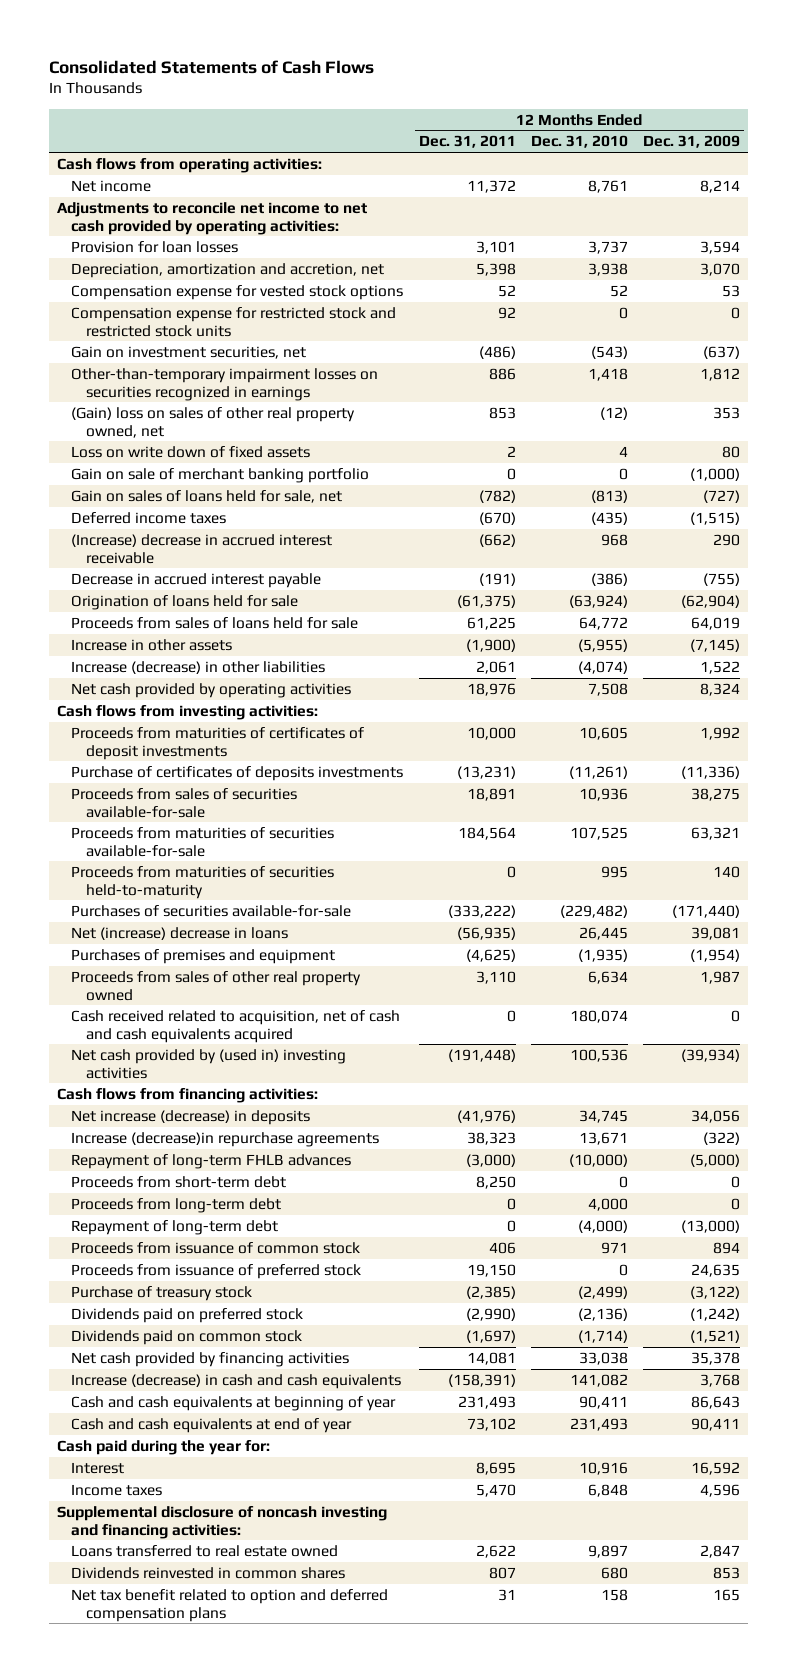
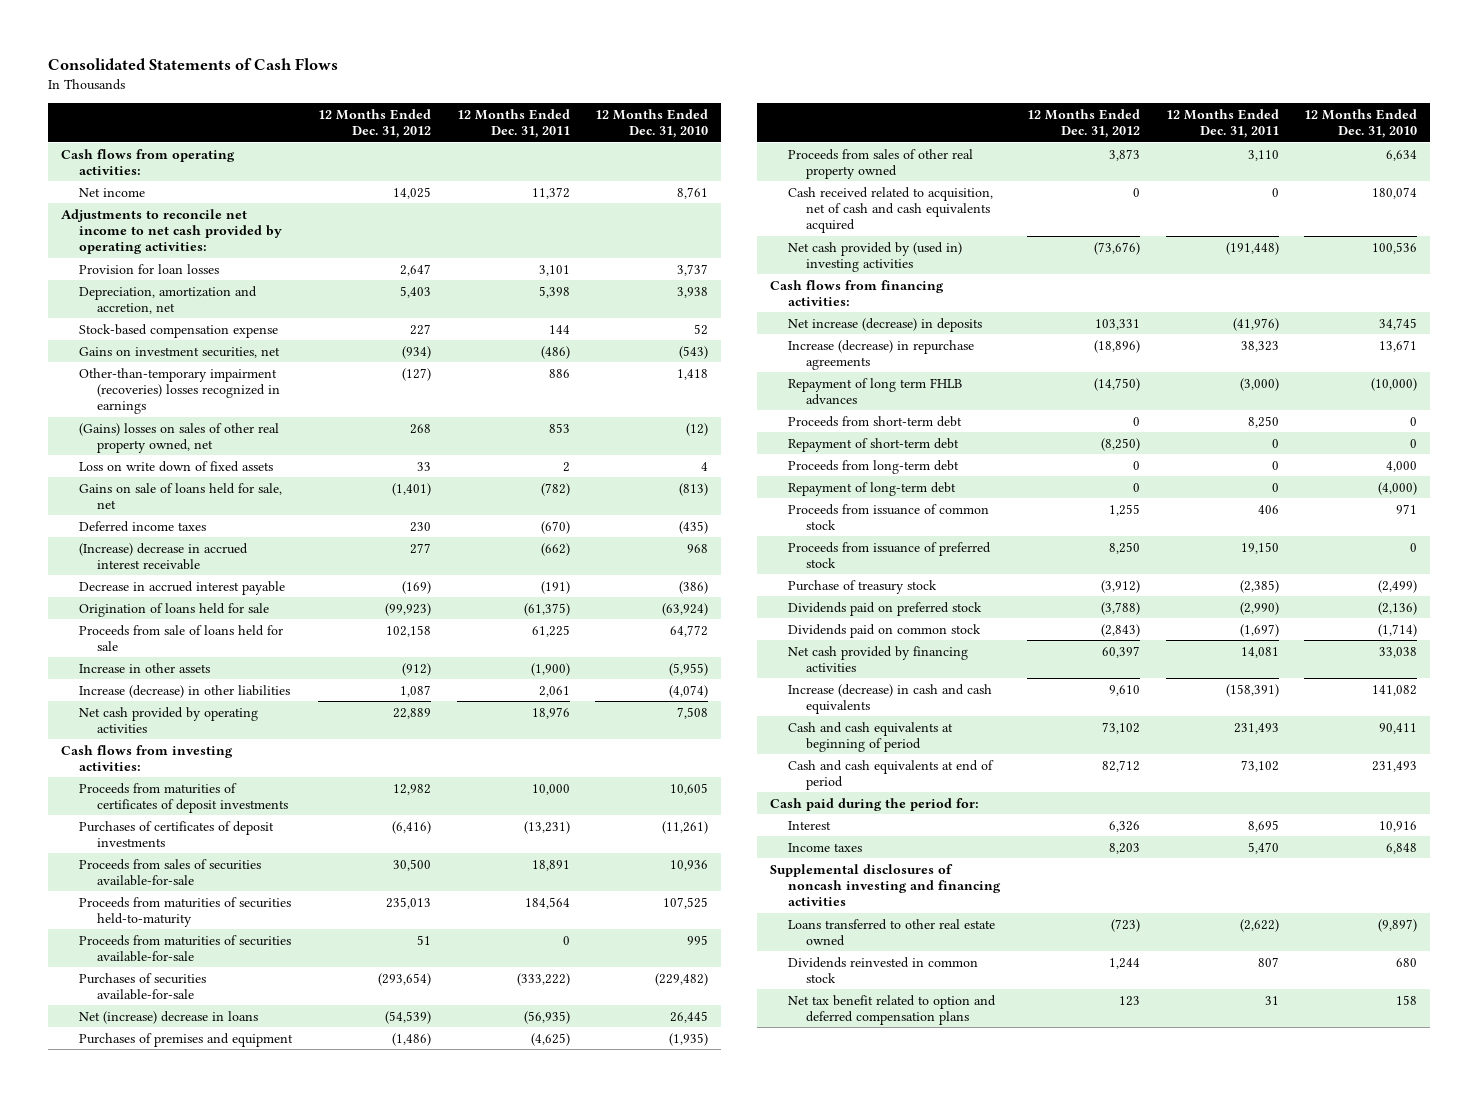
- | 12 Months Ended Dec. 31, 2011 | 12 Months Ended Dec. 31, 2010 | 12 Months Ended Dec. 31, 2009
+ | 12 Months Ended Dec. 31, 2012 | 12 Months Ended Dec. 31, 2011 | 12 Months Ended Dec. 31, 2010
- Compensation expense for vested stock options | 52 | 52 | 53
- Compensation expense for restricted stock and restricted stock units | 92 | 0 | 0
- Gain on investment securities, net | (486) | (543) | (637)
- Other-than-temporary impairment losses on securities recognized in earnings | 886 | 1,418 | 1,812
- (Gain) loss on sales of other real property owned, net | 853 | (12) | 353
+ Stock-based compensation expense | 227 | 144 | 52
+ Gains on investment securities, net | (934) | (486) | (543)
+ Other-than-temporary impairment (recoveries) losses recognized in earnings | (127) | 886 | 1,418
+ (Gains) losses on sales of other real property owned, net | 268 | 853 | (12)
- Gain on sale of merchant banking portfolio | 0 | 0 | (1,000)
- Gain on sales of loans held for sale, net | (782) | (813) | (727)
+ Gains on sale of loans held for sale, net | (1,401) | (782) | (813)
- Proceeds from sales of loans held for sale | 61,225 | 64,772 | 64,019
+ Proceeds from sale of loans held for sale | 102,158 | 61,225 | 64,772
- Purchase of certificates of deposits investments | (13,231) | (11,261) | (11,336)
+ Purchases of certificates of deposit investments | (6,416) | (13,231) | (11,261)
- Proceeds from maturities of securities available-for-sale | 184,564 | 107,525 | 63,321
- Proceeds from maturities of securities held-to-maturity | 0 | 995 | 140
+ Proceeds from maturities of securities held-to-maturity | 235,013 | 184,564 | 107,525
+ Proceeds from maturities of securities available-for-sale | 51 | 0 | 995
- Increase (decrease)in repurchase agreements | 38,323 | 13,671 | (322)
- Repayment of long-term FHLB advances | (3,000) | (10,000) | (5,000)
+ Increase (decrease) in repurchase agreements | (18,896) | 38,323 | 13,671
+ Repayment of long term FHLB advances | (14,750) | (3,000) | (10,000)
+ Repayment of short-term debt | (8,250) | 0 | 0
- Cash and cash equivalents at beginning of year | 231,493 | 90,411 | 86,643
- Cash and cash equivalents at end of year | 73,102 | 231,493 | 90,411
- Cash paid during the year for:
+ Cash and cash equivalents at beginning of period | 73,102 | 231,493 | 90,411
+ Cash and cash equivalents at end of period | 82,712 | 73,102 | 231,493
+ Cash paid during the period for:
- Supplemental disclosure of noncash investing and financing activities:
- Loans transferred to real estate owned | 2,622 | 9,897 | 2,847
- Dividends reinvested in common shares | 807 | 680 | 853
+ Supplemental disclosures of noncash investing and financing activities
+ Loans transferred to other real estate owned | (723) | (2,622) | (9,897)
+ Dividends reinvested in common stock | 1,244 | 807 | 680

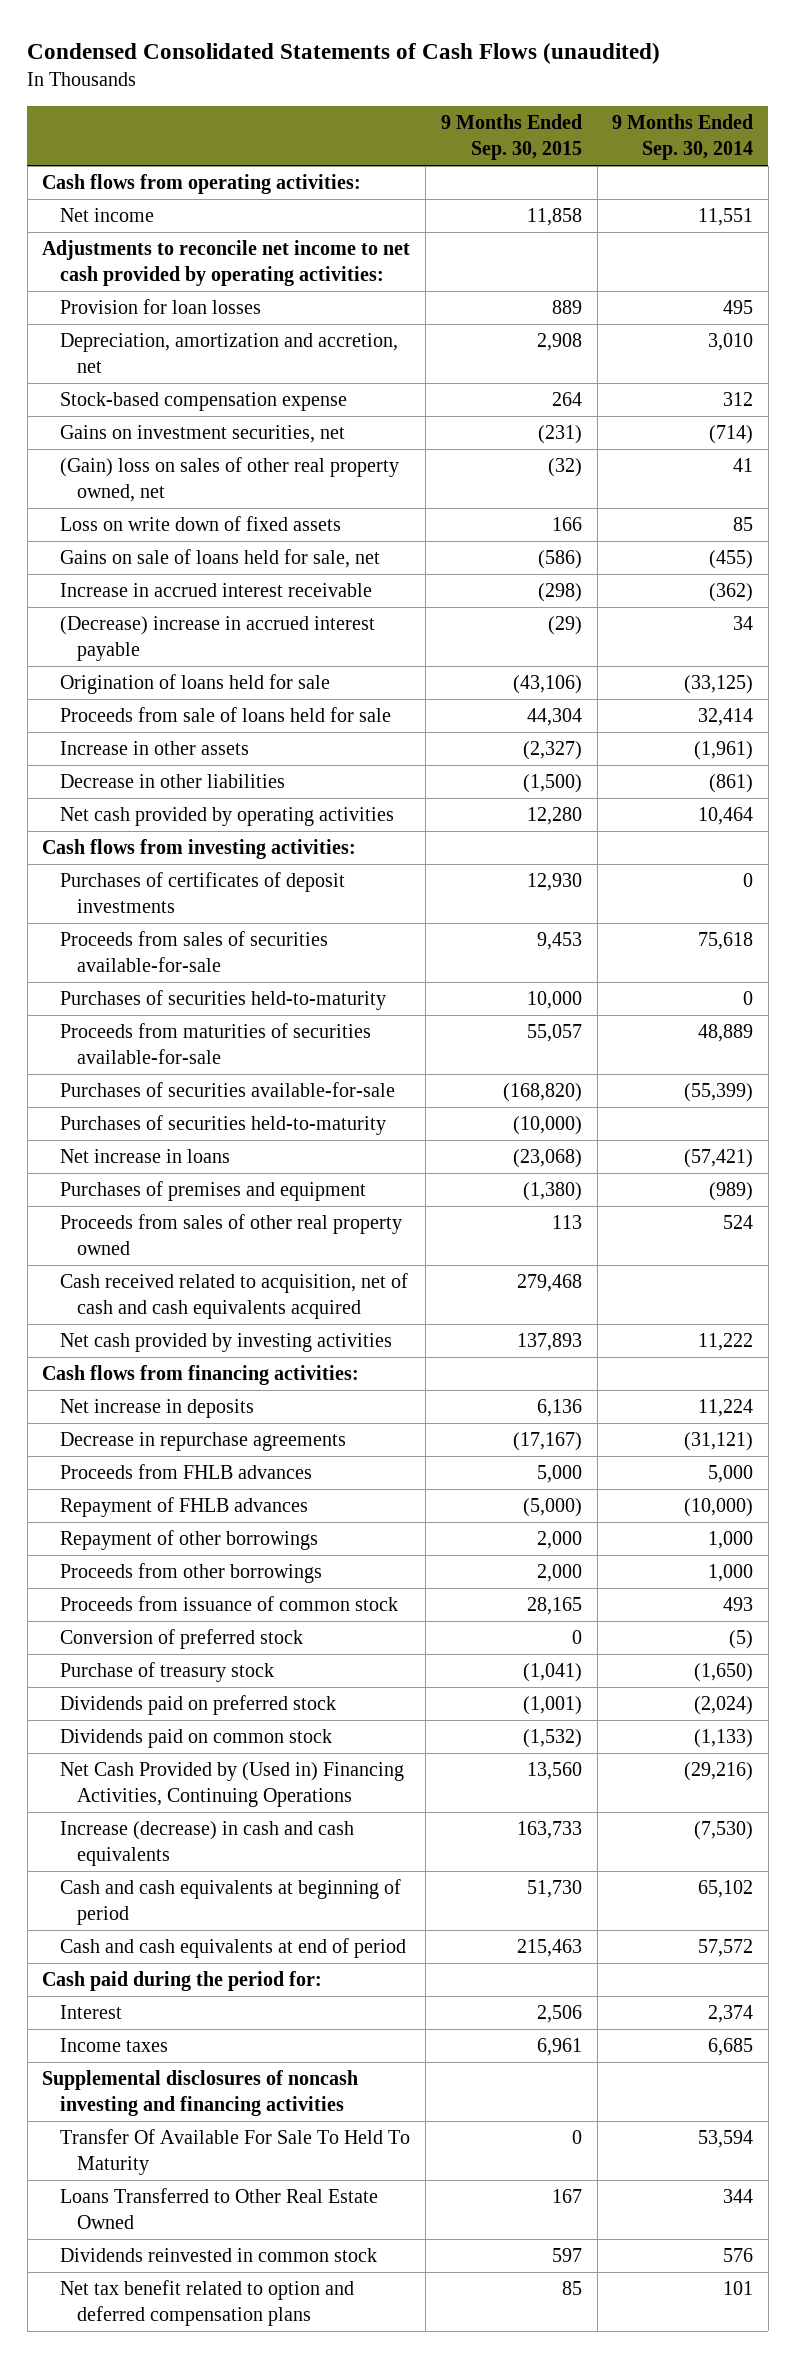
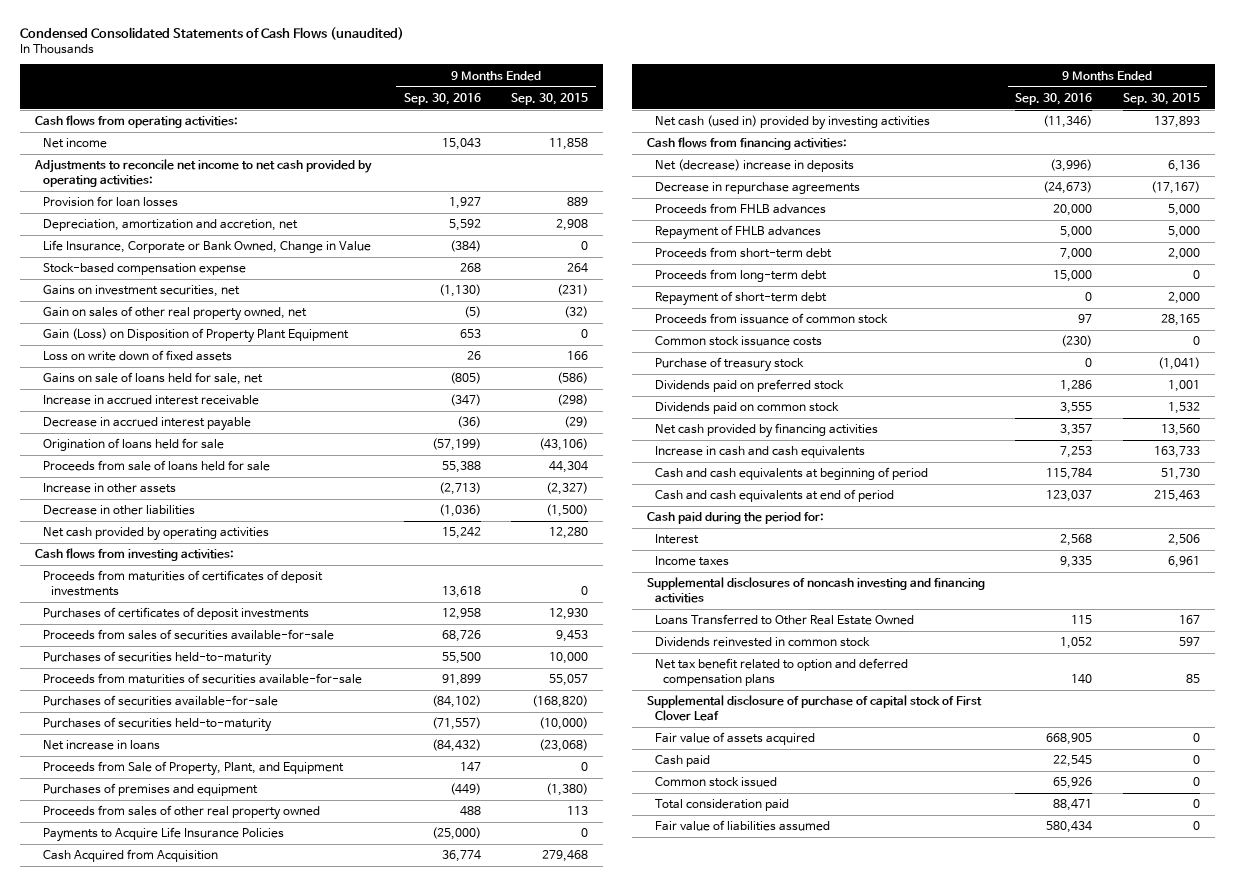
- | 9 Months Ended Sep. 30, 2015 | 9 Months Ended Sep. 30, 2014
+ | 9 Months Ended Sep. 30, 2016 | 9 Months Ended Sep. 30, 2015
+ Life Insurance, Corporate or Bank Owned, Change in Value | (384) | 0
- (Gain) loss on sales of other real property owned, net | (32) | 41
+ Gain on sales of other real property owned, net | (5) | (32)
+ Gain (Loss) on Disposition of Property Plant Equipment | 653 | 0
- (Decrease) increase in accrued interest payable | (29) | 34
+ Decrease in accrued interest payable | (36) | (29)
+ Proceeds from maturities of certificates of deposit investments | 13,618 | 0
+ Proceeds from Sale of Property, Plant, and Equipment | 147 | 0
- Cash received related to acquisition, net of cash and cash equivalents acquired | 279,468 |
- Net cash provided by investing activities | 137,893 | 11,222
+ Payments to Acquire Life Insurance Policies | (25,000) | 0
+ Cash Acquired from Acquisition | 36,774 | 279,468
+ Net cash (used in) provided by investing activities | (11,346) | 137,893
- Net increase in deposits | 6,136 | 11,224
+ Net (decrease) increase in deposits | (3,996) | 6,136
- Repayment of FHLB advances | (5,000) | (10,000)
- Repayment of other borrowings | 2,000 | 1,000
- Proceeds from other borrowings | 2,000 | 1,000
+ Repayment of FHLB advances | 5,000 | 5,000
+ Proceeds from short-term debt | 7,000 | 2,000
+ Proceeds from long-term debt | 15,000 | 0
+ Repayment of short-term debt | 0 | 2,000
- Conversion of preferred stock | 0 | (5)
+ Common stock issuance costs | (230) | 0
- Dividends paid on preferred stock | (1,001) | (2,024)
- Dividends paid on common stock | (1,532) | (1,133)
- Net Cash Provided by (Used in) Financing Activities, Continuing Operations | 13,560 | (29,216)
- Increase (decrease) in cash and cash equivalents | 163,733 | (7,530)
+ Dividends paid on preferred stock | 1,286 | 1,001
+ Dividends paid on common stock | 3,555 | 1,532
+ Net cash provided by financing activities | 3,357 | 13,560
+ Increase in cash and cash equivalents | 7,253 | 163,733
- Transfer Of Available For Sale To Held To Maturity | 0 | 53,594
+ Supplemental disclosure of purchase of capital stock of First Clover Leaf
+ Fair value of assets acquired | 668,905 | 0
+ Cash paid | 22,545 | 0
+ Common stock issued | 65,926 | 0
+ Total consideration paid | 88,471 | 0
+ Fair value of liabilities assumed | 580,434 | 0

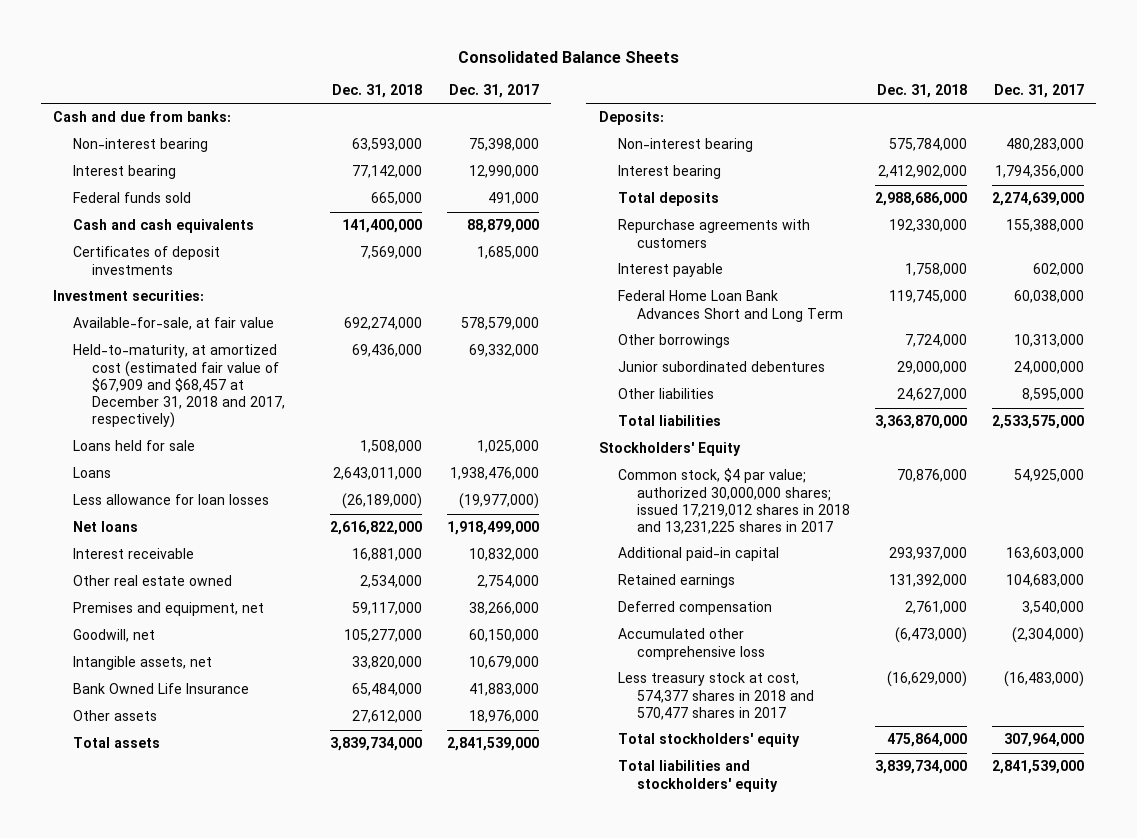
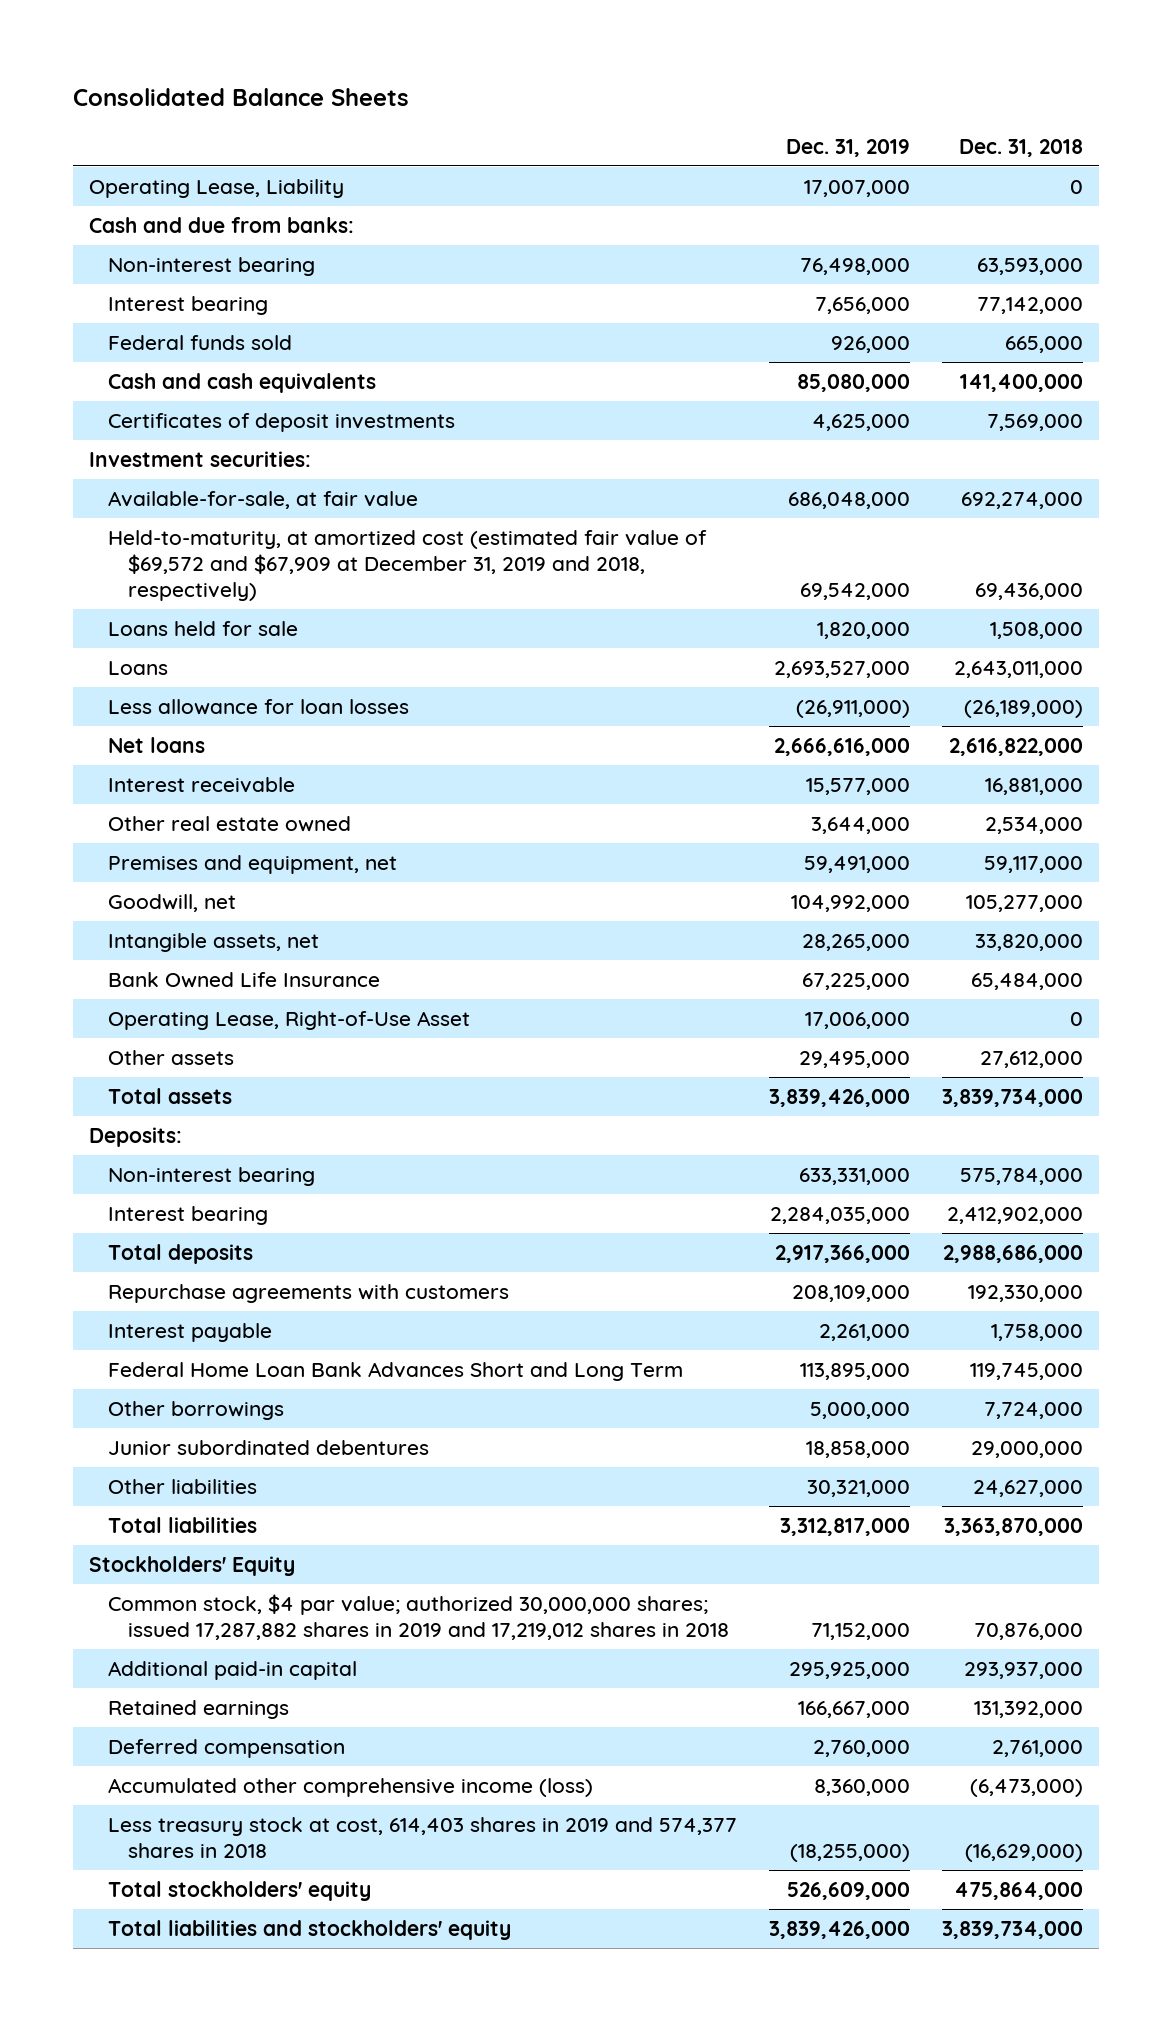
- | Dec. 31, 2018 | Dec. 31, 2017
+ | Dec. 31, 2019 | Dec. 31, 2018
+ Operating Lease, Liability | 17,007,000 | 0
- Held-to-maturity, at amortized cost (estimated fair value of $67,909 and $68,457 at December 31, 2018 and 2017, respectively) | 69,436,000 | 69,332,000
+ Held-to-maturity, at amortized cost (estimated fair value of $69,572 and $67,909 at December 31, 2019 and 2018, respectively) | 69,542,000 | 69,436,000
+ Operating Lease, Right-of-Use Asset | 17,006,000 | 0
- Common stock, $4 par value; authorized 30,000,000 shares; issued 17,219,012 shares in 2018 and 13,231,225 shares in 2017 | 70,876,000 | 54,925,000
+ Common stock, $4 par value; authorized 30,000,000 shares; issued 17,287,882 shares in 2019 and 17,219,012 shares in 2018 | 71,152,000 | 70,876,000
- Accumulated other comprehensive loss | (6,473,000) | (2,304,000)
- Less treasury stock at cost, 574,377 shares in 2018 and 570,477 shares in 2017 | (16,629,000) | (16,483,000)
+ Accumulated other comprehensive income (loss) | 8,360,000 | (6,473,000)
+ Less treasury stock at cost, 614,403 shares in 2019 and 574,377 shares in 2018 | (18,255,000) | (16,629,000)

